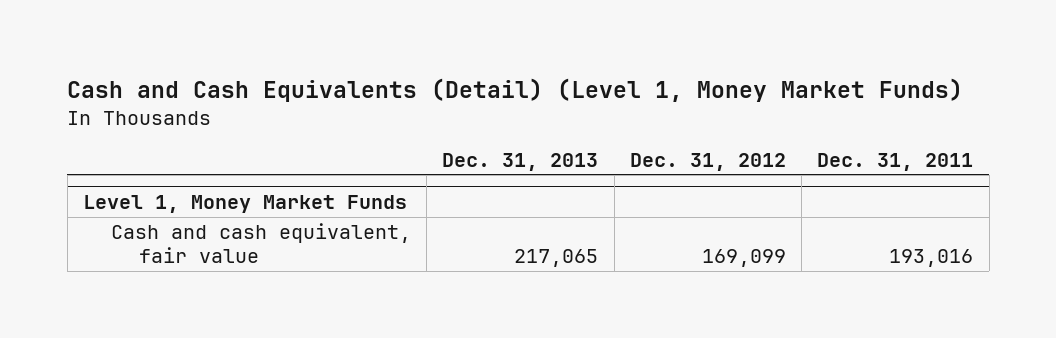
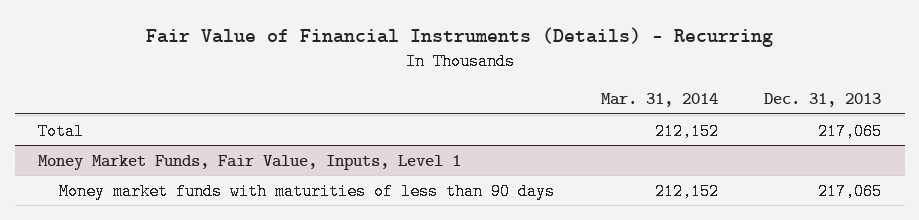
- Cash and Cash Equivalents (Detail) (Level 1, Money Market Funds)
+ Fair Value of Financial Instruments (Details) - Recurring
- | Dec. 31, 2013 | Dec. 31, 2012 | Dec. 31, 2011
+ | Mar. 31, 2014 | Dec. 31, 2013
- Level 1, Money Market Funds
- Cash and cash equivalent, fair value | 217,065 | 169,099 | 193,016
+ Total | 212,152 | 217,065
+ Money Market Funds, Fair Value, Inputs, Level 1
+ Money market funds with maturities of less than 90 days | 212,152 | 217,065

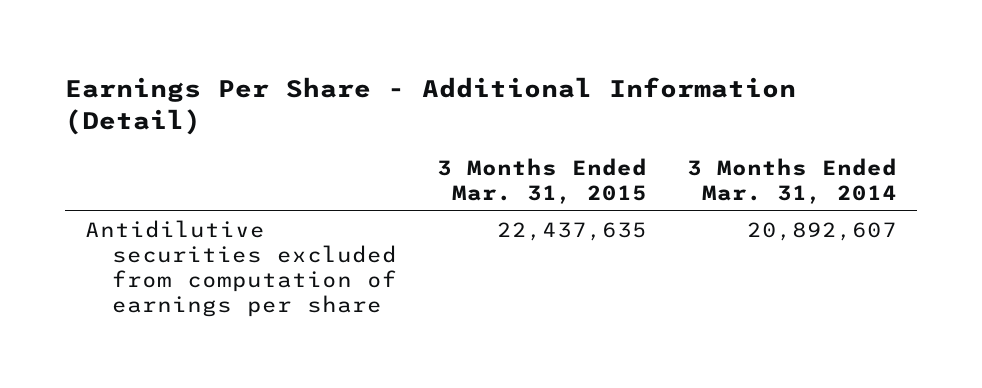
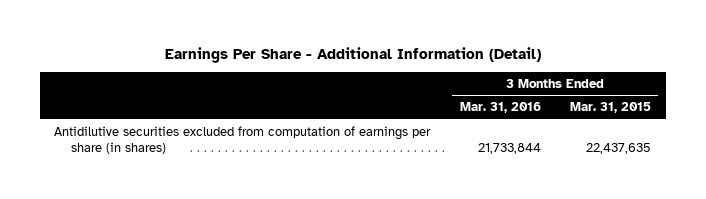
- | 3 Months Ended Mar. 31, 2015 | 3 Months Ended Mar. 31, 2014
+ | 3 Months Ended Mar. 31, 2016 | 3 Months Ended Mar. 31, 2015
- Antidilutive securities excluded from computation of earnings per share | 22,437,635 | 20,892,607
+ Antidilutive securities excluded from computation of earnings per share (in shares) | 21,733,844 | 22,437,635

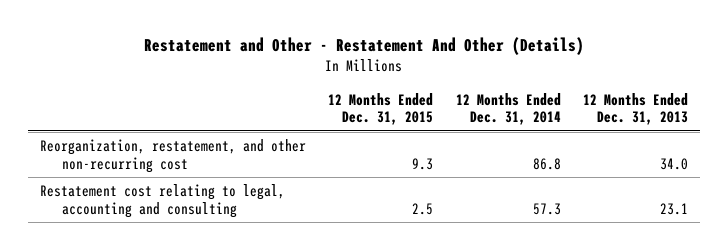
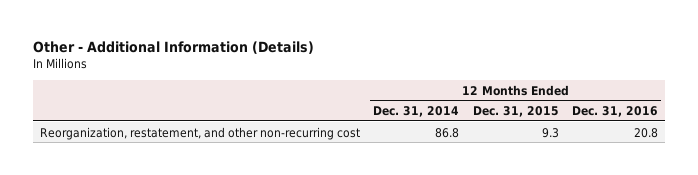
- Restatement and Other - Restatement And Other (Details)
+ Other - Additional Information (Details)
- | 12 Months Ended Dec. 31, 2015 | 12 Months Ended Dec. 31, 2014 | 12 Months Ended Dec. 31, 2013
+ | 12 Months Ended Dec. 31, 2014 | 12 Months Ended Dec. 31, 2015 | 12 Months Ended Dec. 31, 2016
- Restatement cost relating to legal, accounting and consulting | 2.5 | 57.3 | 23.1

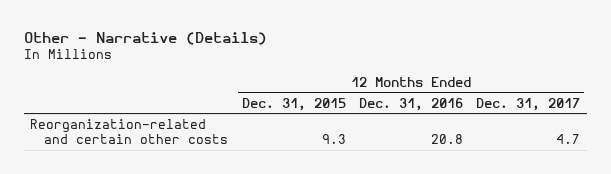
- Other - Additional Information (Details)
+ Other - Narrative (Details)
- | 12 Months Ended Dec. 31, 2014 | 12 Months Ended Dec. 31, 2015 | 12 Months Ended Dec. 31, 2016
+ | 12 Months Ended Dec. 31, 2015 | 12 Months Ended Dec. 31, 2016 | 12 Months Ended Dec. 31, 2017
- Reorganization, restatement, and other non-recurring cost | 86.8 | 9.3 | 20.8
+ Reorganization-related and certain other costs | 9.3 | 20.8 | 4.7

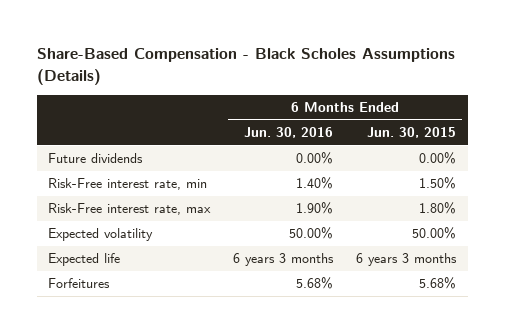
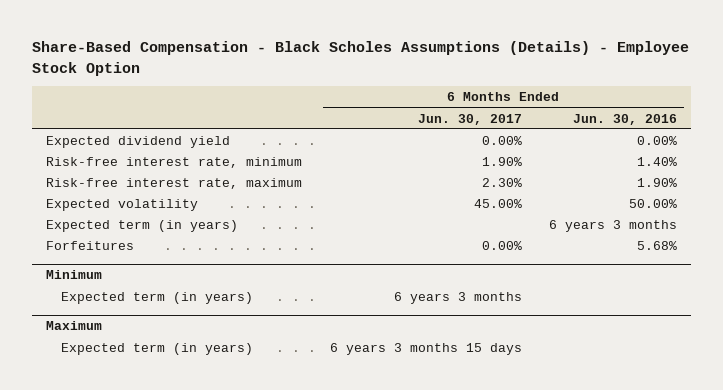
- Share-Based Compensation - Black Scholes Assumptions (Details)
+ Share-Based Compensation - Black Scholes Assumptions (Details) - Employee Stock Option
- | 6 Months Ended Jun. 30, 2016 | 6 Months Ended Jun. 30, 2015
+ | 6 Months Ended Jun. 30, 2017 | 6 Months Ended Jun. 30, 2016
- Future dividends | 0.00% | 0.00%
- Risk-Free interest rate, min | 1.40% | 1.50%
- Risk-Free interest rate, max | 1.90% | 1.80%
+ Expected dividend yield | 0.00% | 0.00%
+ Risk-free interest rate, minimum | 1.90% | 1.40%
+ Risk-free interest rate, maximum | 2.30% | 1.90%
- Expected life | 6 years 3 months | 6 years 3 months
+ Expected term (in years) | | 6 years 3 months
+ Minimum
+ Expected term (in years) | 6 years 3 months |
+ Maximum
+ Expected term (in years) | 6 years 3 months 15 days |

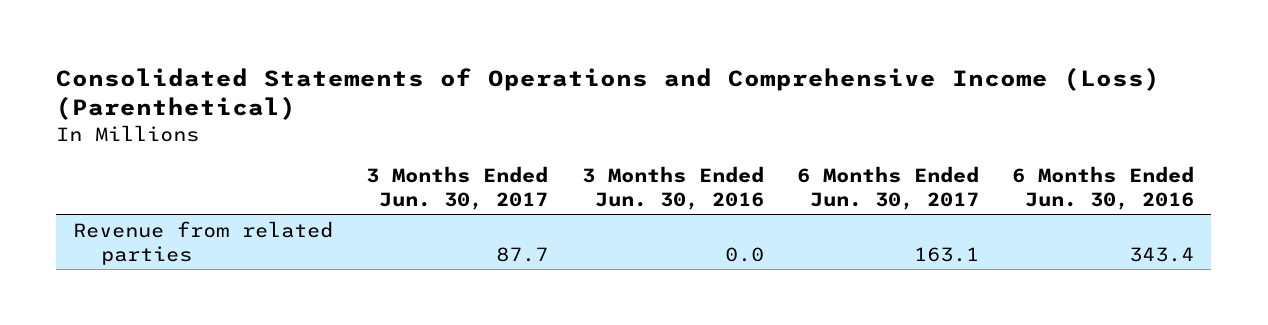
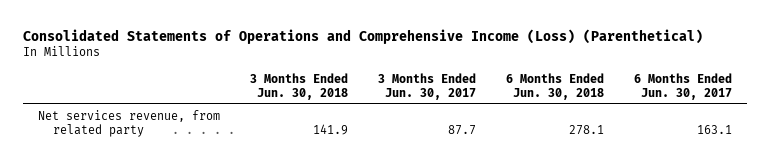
- | 3 Months Ended Jun. 30, 2017 | 3 Months Ended Jun. 30, 2016 | 6 Months Ended Jun. 30, 2017 | 6 Months Ended Jun. 30, 2016
+ | 3 Months Ended Jun. 30, 2018 | 3 Months Ended Jun. 30, 2017 | 6 Months Ended Jun. 30, 2018 | 6 Months Ended Jun. 30, 2017
- Revenue from related parties | 87.7 | 0.0 | 163.1 | 343.4
+ Net services revenue, from related party | 141.9 | 87.7 | 278.1 | 163.1

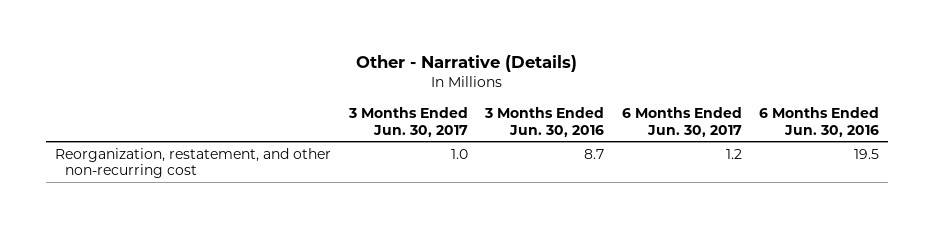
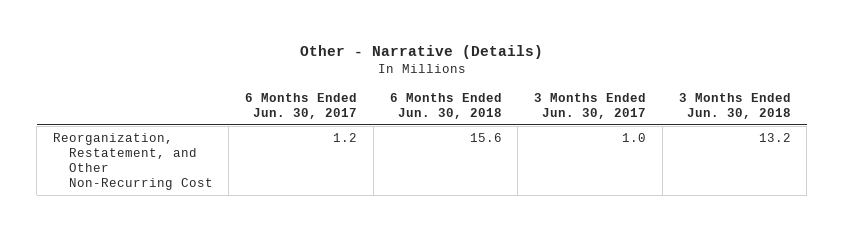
- | 3 Months Ended Jun. 30, 2017 | 3 Months Ended Jun. 30, 2016 | 6 Months Ended Jun. 30, 2017 | 6 Months Ended Jun. 30, 2016
+ | 6 Months Ended Jun. 30, 2017 | 6 Months Ended Jun. 30, 2018 | 3 Months Ended Jun. 30, 2017 | 3 Months Ended Jun. 30, 2018
- Reorganization, restatement, and other non-recurring cost | 1.0 | 8.7 | 1.2 | 19.5
+ Reorganization, Restatement, and Other Non-Recurring Cost | 1.2 | 15.6 | 1.0 | 13.2

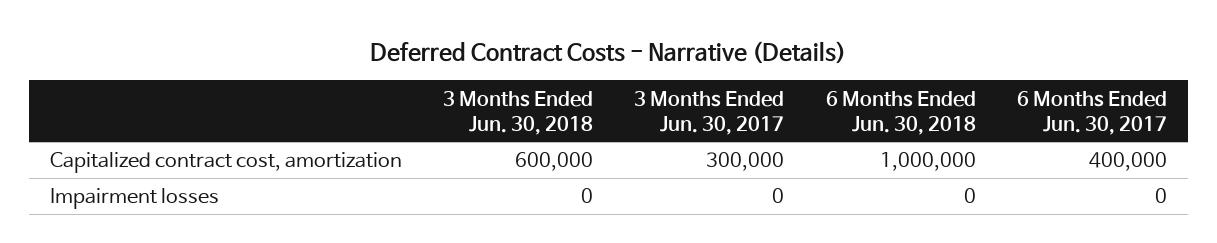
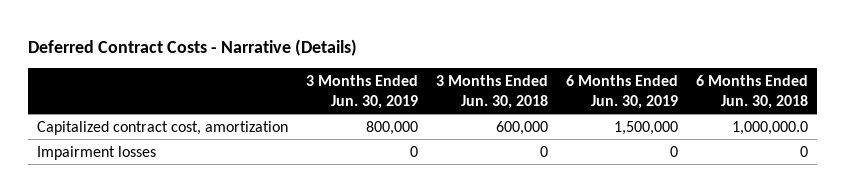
- | 3 Months Ended Jun. 30, 2018 | 3 Months Ended Jun. 30, 2017 | 6 Months Ended Jun. 30, 2018 | 6 Months Ended Jun. 30, 2017
+ | 3 Months Ended Jun. 30, 2019 | 3 Months Ended Jun. 30, 2018 | 6 Months Ended Jun. 30, 2019 | 6 Months Ended Jun. 30, 2018
- Capitalized contract cost, amortization | 600,000 | 300,000 | 1,000,000 | 400,000
+ Capitalized contract cost, amortization | 800,000 | 600,000 | 1,500,000 | 1,000,000.0

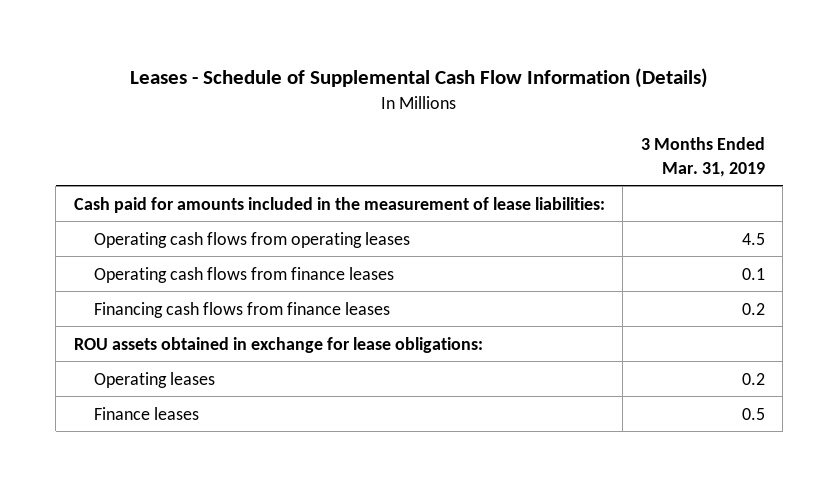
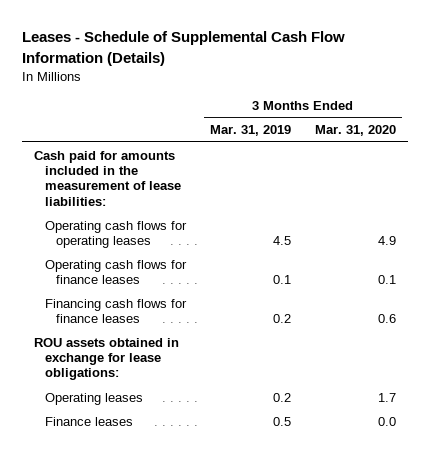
- | 3 Months Ended Mar. 31, 2019
+ | 3 Months Ended Mar. 31, 2019 | 3 Months Ended Mar. 31, 2020
- Operating cash flows from operating leases | 4.5
- Operating cash flows from finance leases | 0.1
- Financing cash flows from finance leases | 0.2
+ Operating cash flows for operating leases | 4.5 | 4.9
+ Operating cash flows for finance leases | 0.1 | 0.1
+ Financing cash flows for finance leases | 0.2 | 0.6

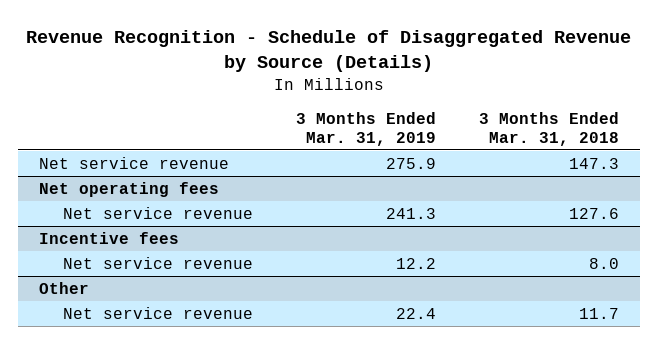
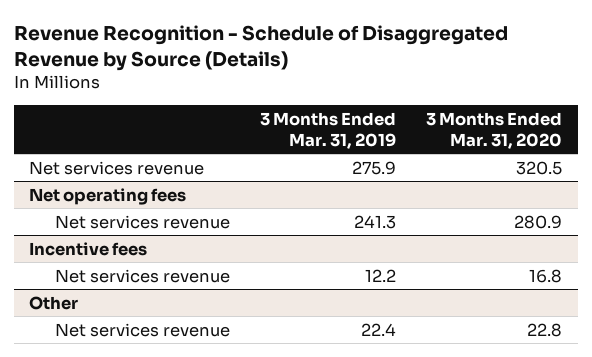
- | 3 Months Ended Mar. 31, 2019 | 3 Months Ended Mar. 31, 2018
+ | 3 Months Ended Mar. 31, 2019 | 3 Months Ended Mar. 31, 2020
- Net service revenue | 275.9 | 147.3
+ Net services revenue | 275.9 | 320.5
@ Net operating fees
- Net service revenue | 241.3 | 127.6
+ Net services revenue | 241.3 | 280.9
@ Incentive fees
- Net service revenue | 12.2 | 8.0
+ Net services revenue | 12.2 | 16.8
@ Other
- Net service revenue | 22.4 | 11.7
+ Net services revenue | 22.4 | 22.8

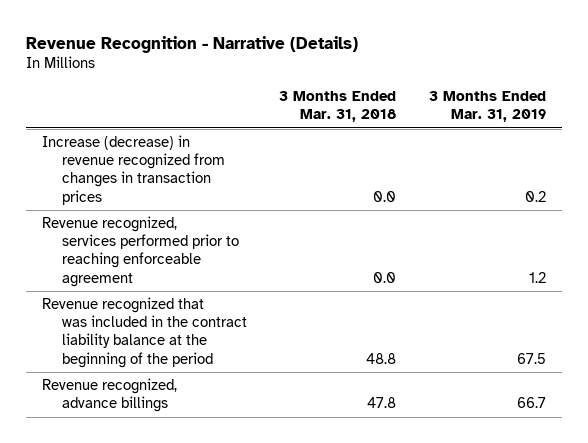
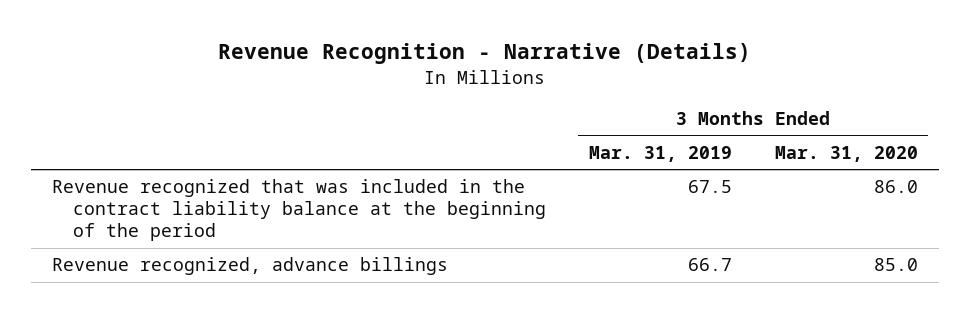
- | 3 Months Ended Mar. 31, 2018 | 3 Months Ended Mar. 31, 2019
+ | 3 Months Ended Mar. 31, 2019 | 3 Months Ended Mar. 31, 2020
- Increase (decrease) in revenue recognized from changes in transaction prices | 0.0 | 0.2
- Revenue recognized, services performed prior to reaching enforceable agreement | 0.0 | 1.2

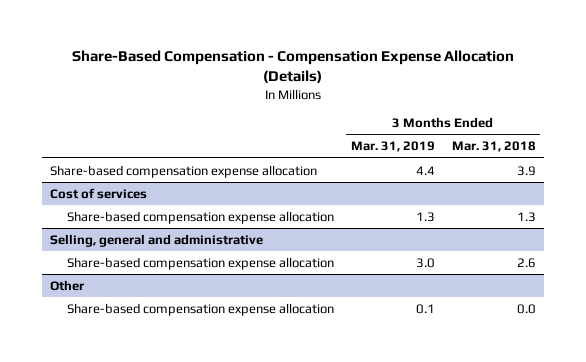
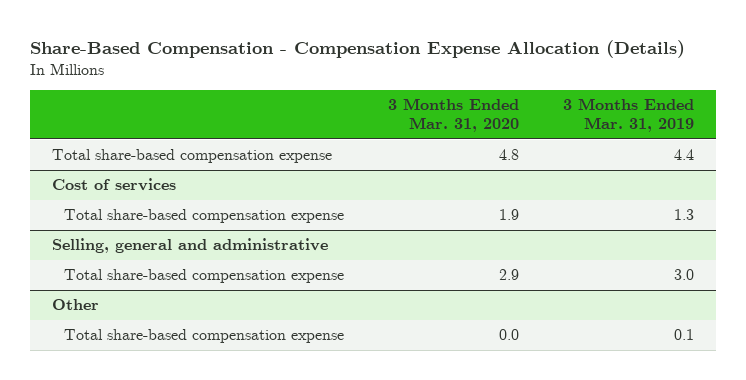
- | 3 Months Ended Mar. 31, 2019 | 3 Months Ended Mar. 31, 2018
+ | 3 Months Ended Mar. 31, 2020 | 3 Months Ended Mar. 31, 2019
- Share-based compensation expense allocation | 4.4 | 3.9
+ Total share-based compensation expense | 4.8 | 4.4
@ Cost of services
- Share-based compensation expense allocation | 1.3 | 1.3
+ Total share-based compensation expense | 1.9 | 1.3
@ Selling, general and administrative
- Share-based compensation expense allocation | 3.0 | 2.6
+ Total share-based compensation expense | 2.9 | 3.0
@ Other
- Share-based compensation expense allocation | 0.1 | 0.0
+ Total share-based compensation expense | 0.0 | 0.1

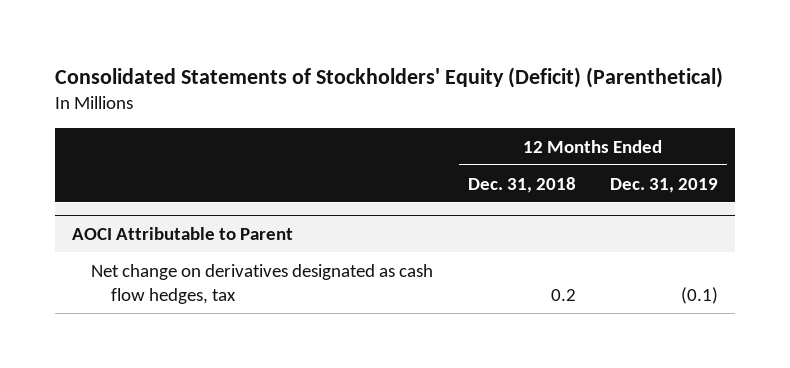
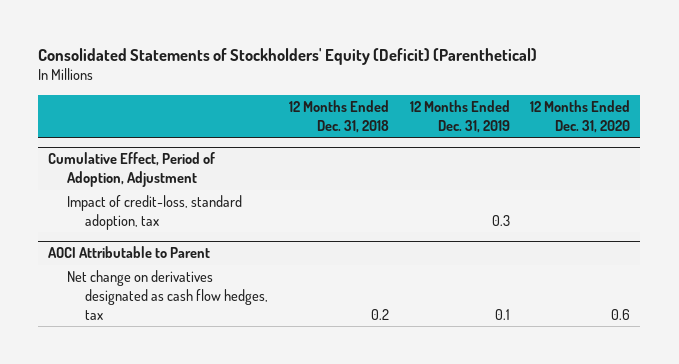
- | 12 Months Ended Dec. 31, 2018 | 12 Months Ended Dec. 31, 2019
+ | 12 Months Ended Dec. 31, 2018 | 12 Months Ended Dec. 31, 2019 | 12 Months Ended Dec. 31, 2020
+ Cumulative Effect, Period of Adoption, Adjustment
+ Impact of credit-loss, standard adoption, tax | | 0.3 |
@ AOCI Attributable to Parent
- Net change on derivatives designated as cash flow hedges, tax | 0.2 | (0.1)
+ Net change on derivatives designated as cash flow hedges, tax | 0.2 | 0.1 | 0.6

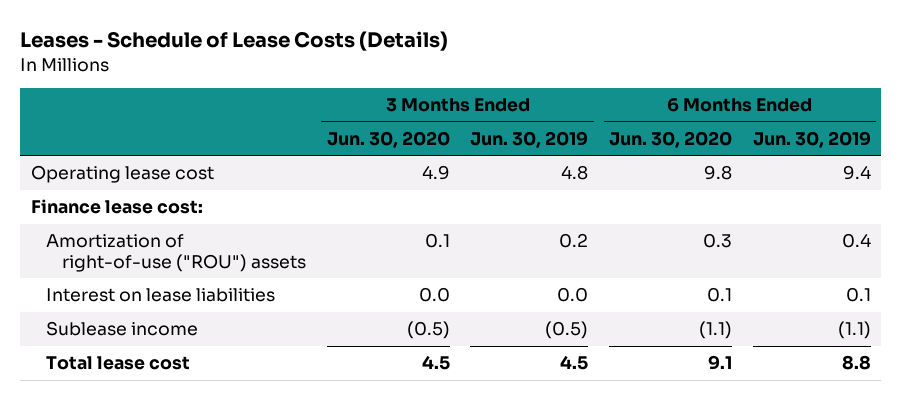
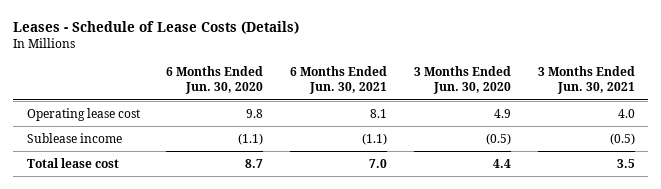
- | 3 Months Ended Jun. 30, 2020 | 3 Months Ended Jun. 30, 2019 | 6 Months Ended Jun. 30, 2020 | 6 Months Ended Jun. 30, 2019
+ | 6 Months Ended Jun. 30, 2020 | 6 Months Ended Jun. 30, 2021 | 3 Months Ended Jun. 30, 2020 | 3 Months Ended Jun. 30, 2021
- Finance lease cost:
- Amortization of right-of-use ("ROU") assets | 0.1 | 0.2 | 0.3 | 0.4
- Interest on lease liabilities | 0.0 | 0.0 | 0.1 | 0.1
- Total lease cost | 4.5 | 4.5 | 9.1 | 8.8
+ Total lease cost | 8.7 | 7.0 | 4.4 | 3.5

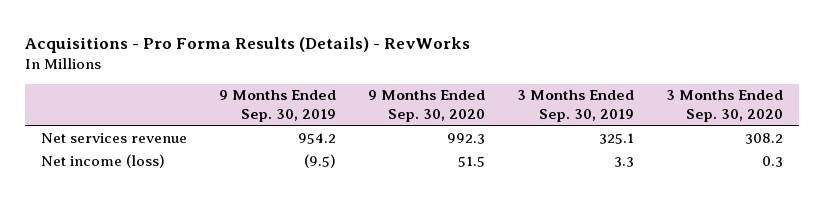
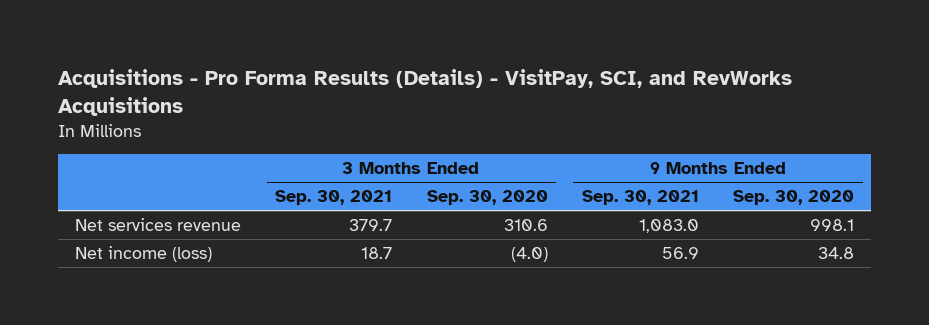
- Acquisitions - Pro Forma Results (Details) - RevWorks
+ Acquisitions - Pro Forma Results (Details) - VisitPay, SCI, and RevWorks Acquisitions
- | 9 Months Ended Sep. 30, 2019 | 9 Months Ended Sep. 30, 2020 | 3 Months Ended Sep. 30, 2019 | 3 Months Ended Sep. 30, 2020
+ | 3 Months Ended Sep. 30, 2021 | 3 Months Ended Sep. 30, 2020 | 9 Months Ended Sep. 30, 2021 | 9 Months Ended Sep. 30, 2020
- Net services revenue | 954.2 | 992.3 | 325.1 | 308.2
- Net income (loss) | (9.5) | 51.5 | 3.3 | 0.3
+ Net services revenue | 379.7 | 310.6 | 1,083.0 | 998.1
+ Net income (loss) | 18.7 | (4.0) | 56.9 | 34.8

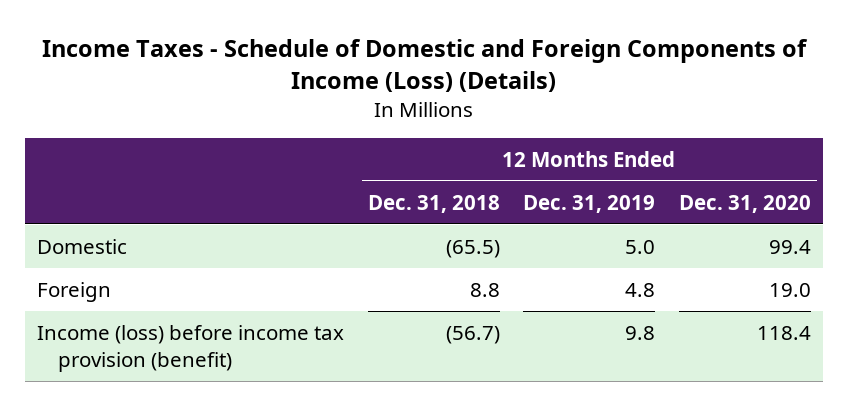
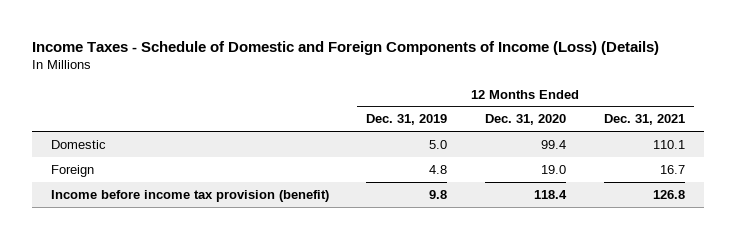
- | 12 Months Ended Dec. 31, 2018 | 12 Months Ended Dec. 31, 2019 | 12 Months Ended Dec. 31, 2020
+ | 12 Months Ended Dec. 31, 2019 | 12 Months Ended Dec. 31, 2020 | 12 Months Ended Dec. 31, 2021
- Income (loss) before income tax provision (benefit) | (56.7) | 9.8 | 118.4
+ Income before income tax provision (benefit) | 9.8 | 118.4 | 126.8

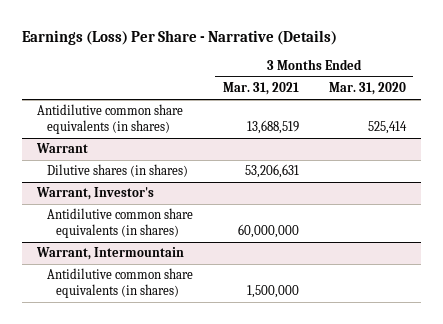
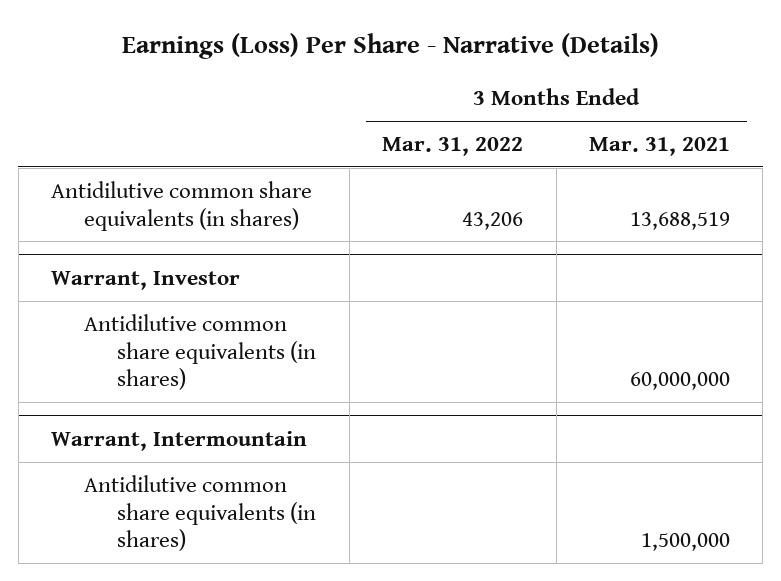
- | 3 Months Ended Mar. 31, 2021 | 3 Months Ended Mar. 31, 2020
+ | 3 Months Ended Mar. 31, 2022 | 3 Months Ended Mar. 31, 2021
- Warrant
- Dilutive shares (in shares) | 53,206,631 |
- Warrant, Investor's
+ Warrant, Investor

